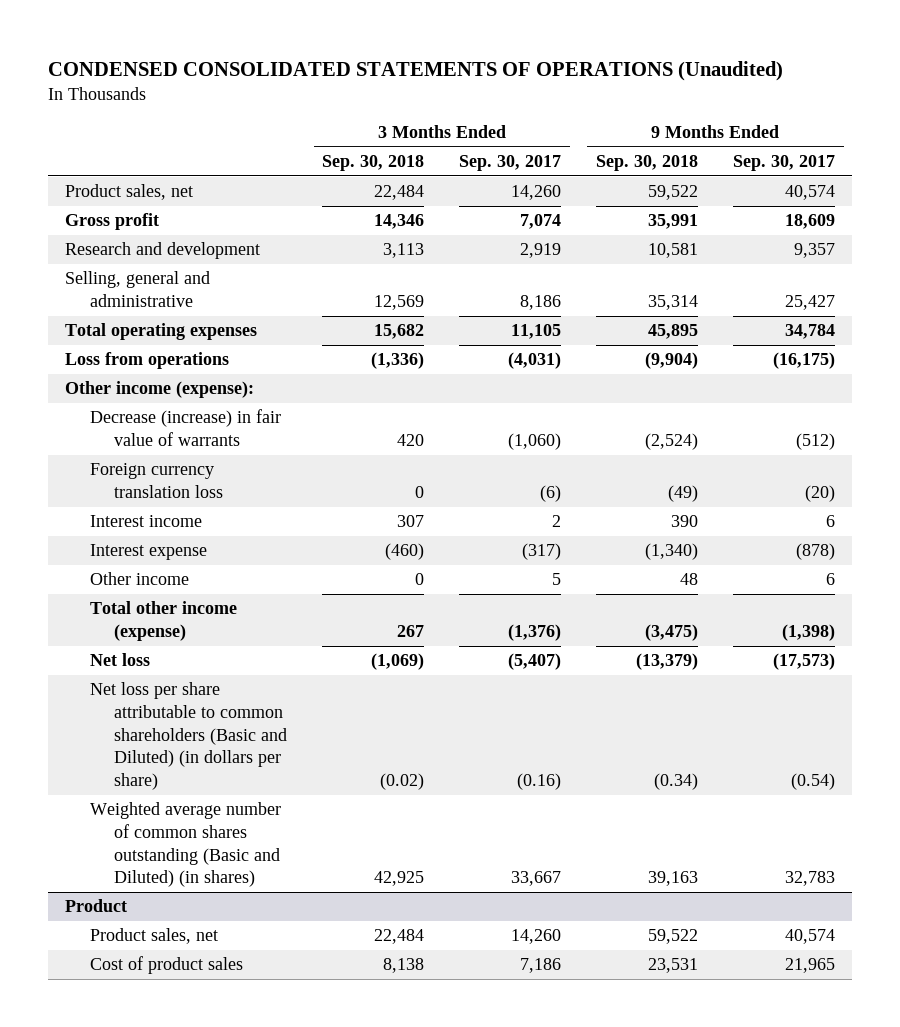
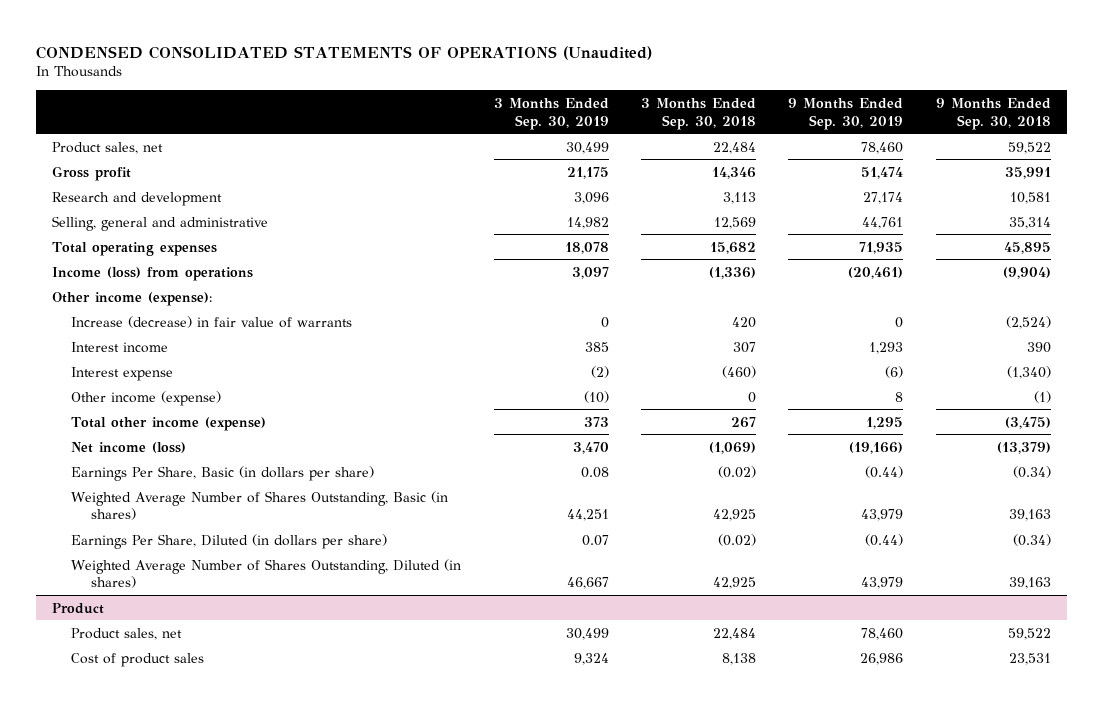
- | 3 Months Ended Sep. 30, 2018 | 3 Months Ended Sep. 30, 2017 | 9 Months Ended Sep. 30, 2018 | 9 Months Ended Sep. 30, 2017
+ | 3 Months Ended Sep. 30, 2019 | 3 Months Ended Sep. 30, 2018 | 9 Months Ended Sep. 30, 2019 | 9 Months Ended Sep. 30, 2018
- Loss from operations | (1,336) | (4,031) | (9,904) | (16,175)
+ Income (loss) from operations | 3,097 | (1,336) | (20,461) | (9,904)
- Decrease (increase) in fair value of warrants | 420 | (1,060) | (2,524) | (512)
- Foreign currency translation loss | 0 | (6) | (49) | (20)
+ Increase (decrease) in fair value of warrants | 0 | 420 | 0 | (2,524)
- Other income | 0 | 5 | 48 | 6
+ Other income (expense) | (10) | 0 | 8 | (1)
- Net loss | (1,069) | (5,407) | (13,379) | (17,573)
- Net loss per share attributable to common shareholders (Basic and Diluted) (in dollars per share) | (0.02) | (0.16) | (0.34) | (0.54)
- Weighted average number of common shares outstanding (Basic and Diluted) (in shares) | 42,925 | 33,667 | 39,163 | 32,783
+ Net income (loss) | 3,470 | (1,069) | (19,166) | (13,379)
+ Earnings Per Share, Basic (in dollars per share) | 0.08 | (0.02) | (0.44) | (0.34)
+ Weighted Average Number of Shares Outstanding, Basic (in shares) | 44,251 | 42,925 | 43,979 | 39,163
+ Earnings Per Share, Diluted (in dollars per share) | 0.07 | (0.02) | (0.44) | (0.34)
+ Weighted Average Number of Shares Outstanding, Diluted (in shares) | 46,667 | 42,925 | 43,979 | 39,163

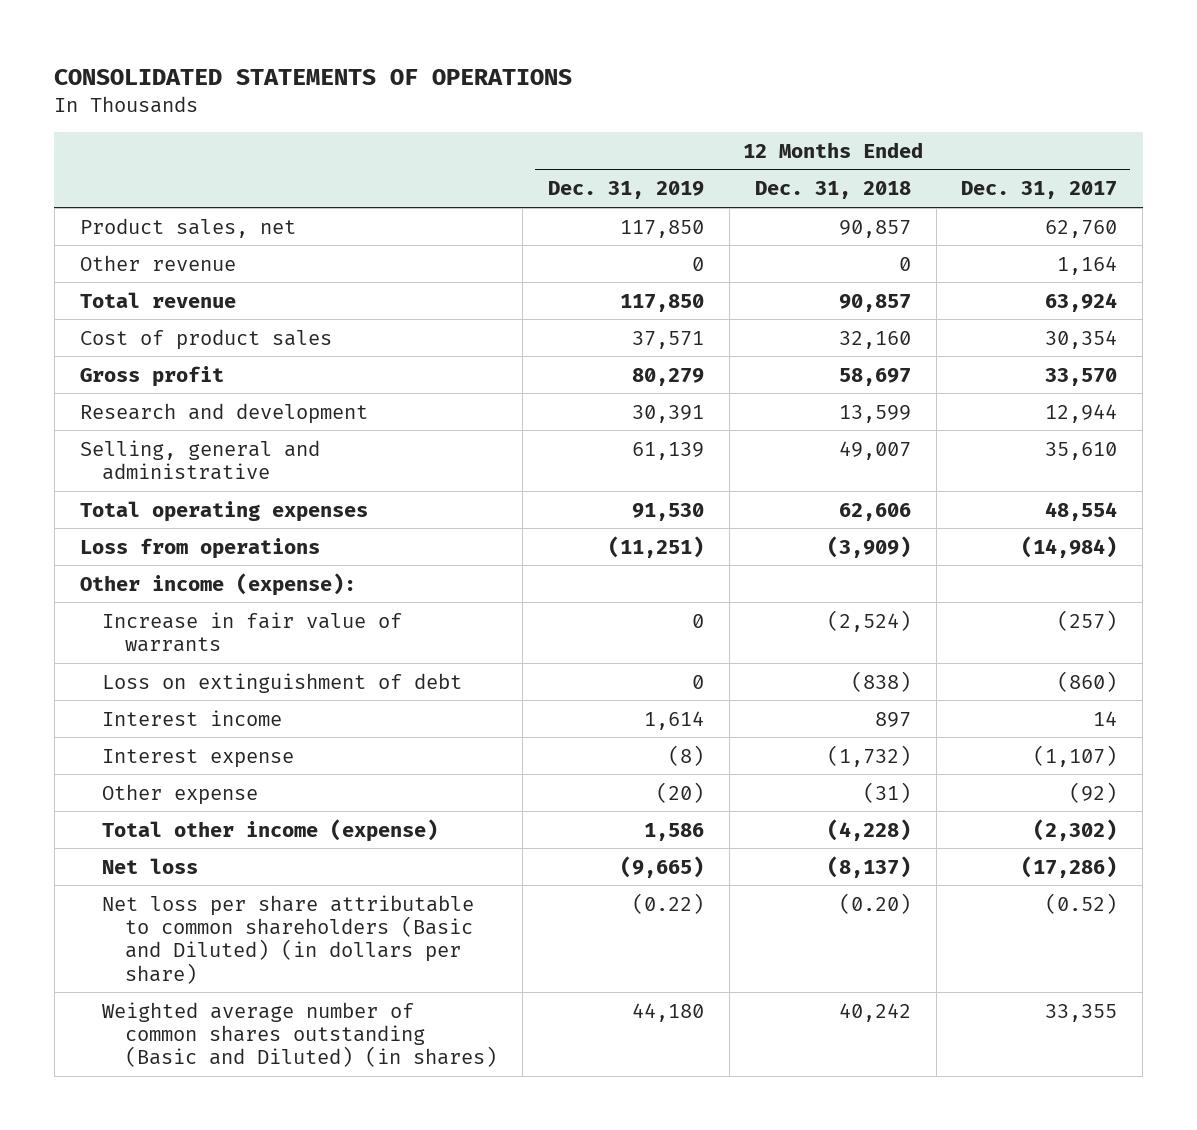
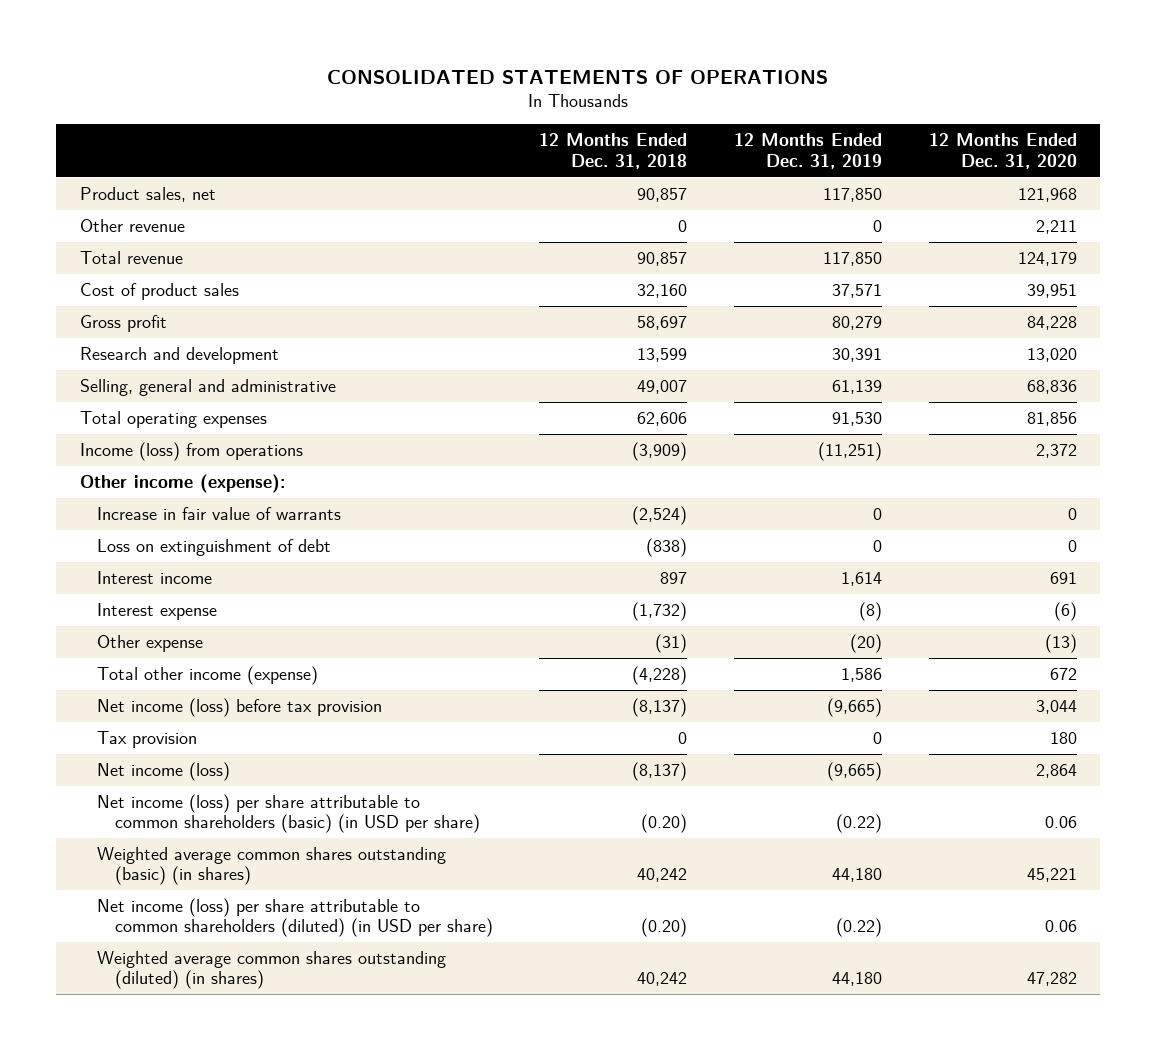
- | 12 Months Ended Dec. 31, 2019 | 12 Months Ended Dec. 31, 2018 | 12 Months Ended Dec. 31, 2017
+ | 12 Months Ended Dec. 31, 2018 | 12 Months Ended Dec. 31, 2019 | 12 Months Ended Dec. 31, 2020
- Loss from operations | (11,251) | (3,909) | (14,984)
+ Income (loss) from operations | (3,909) | (11,251) | 2,372
- Net loss | (9,665) | (8,137) | (17,286)
- Net loss per share attributable to common shareholders (Basic and Diluted) (in dollars per share) | (0.22) | (0.20) | (0.52)
- Weighted average number of common shares outstanding (Basic and Diluted) (in shares) | 44,180 | 40,242 | 33,355
+ Net income (loss) before tax provision | (8,137) | (9,665) | 3,044
+ Tax provision | 0 | 0 | 180
+ Net income (loss) | (8,137) | (9,665) | 2,864
+ Net income (loss) per share attributable to common shareholders (basic) (in USD per share) | (0.20) | (0.22) | 0.06
+ Weighted average common shares outstanding (basic) (in shares) | 40,242 | 44,180 | 45,221
+ Net income (loss) per share attributable to common shareholders (diluted) (in USD per share) | (0.20) | (0.22) | 0.06
+ Weighted average common shares outstanding (diluted) (in shares) | 40,242 | 44,180 | 47,282

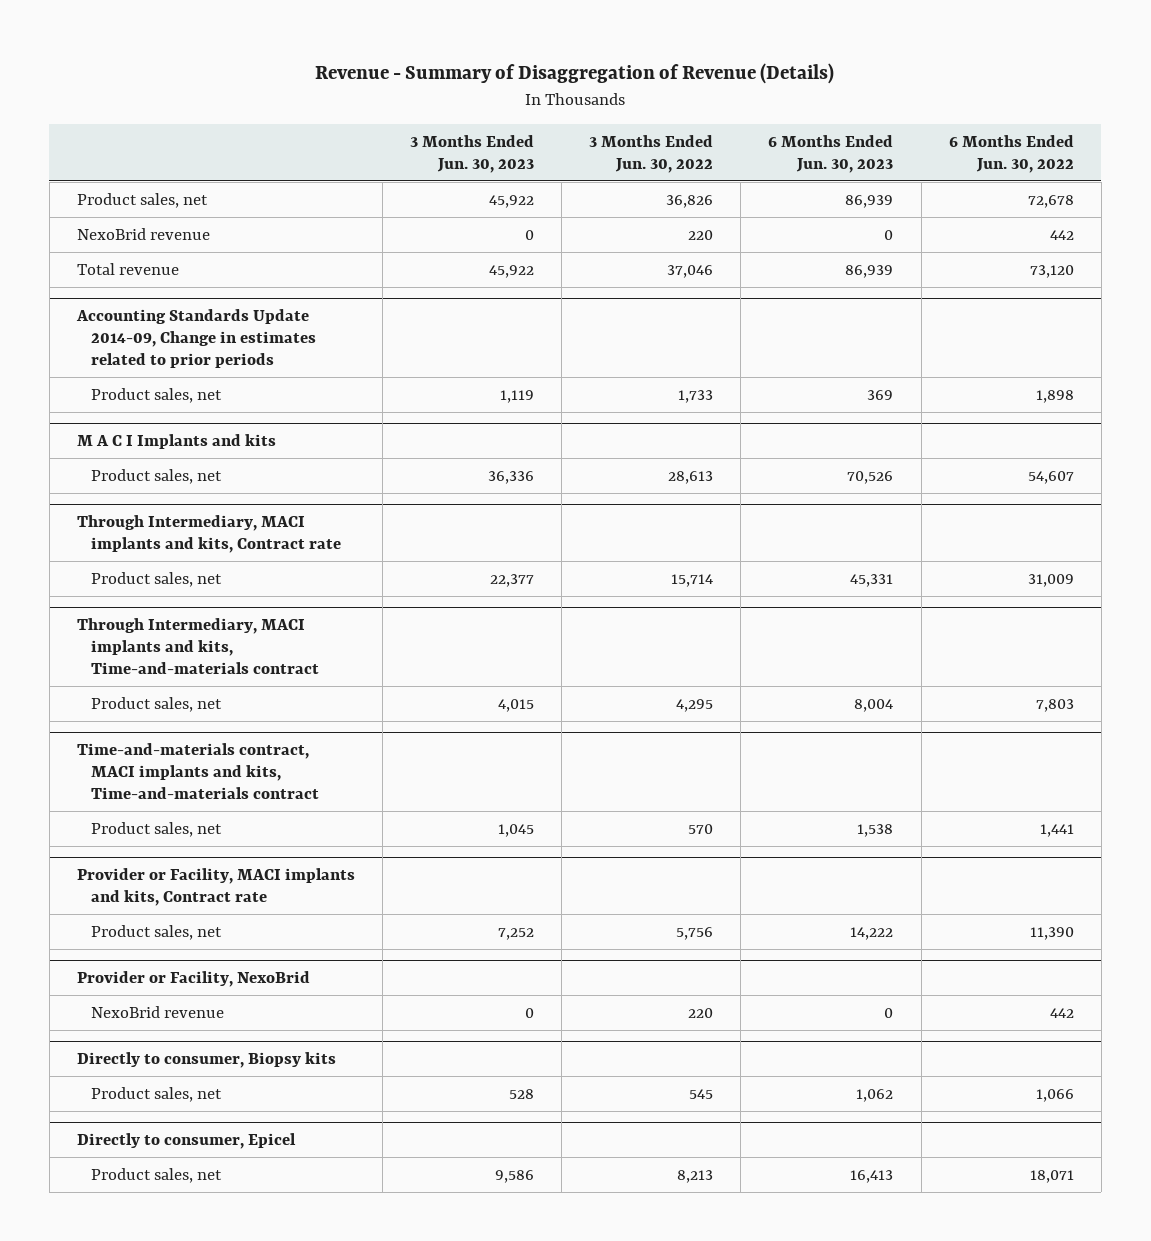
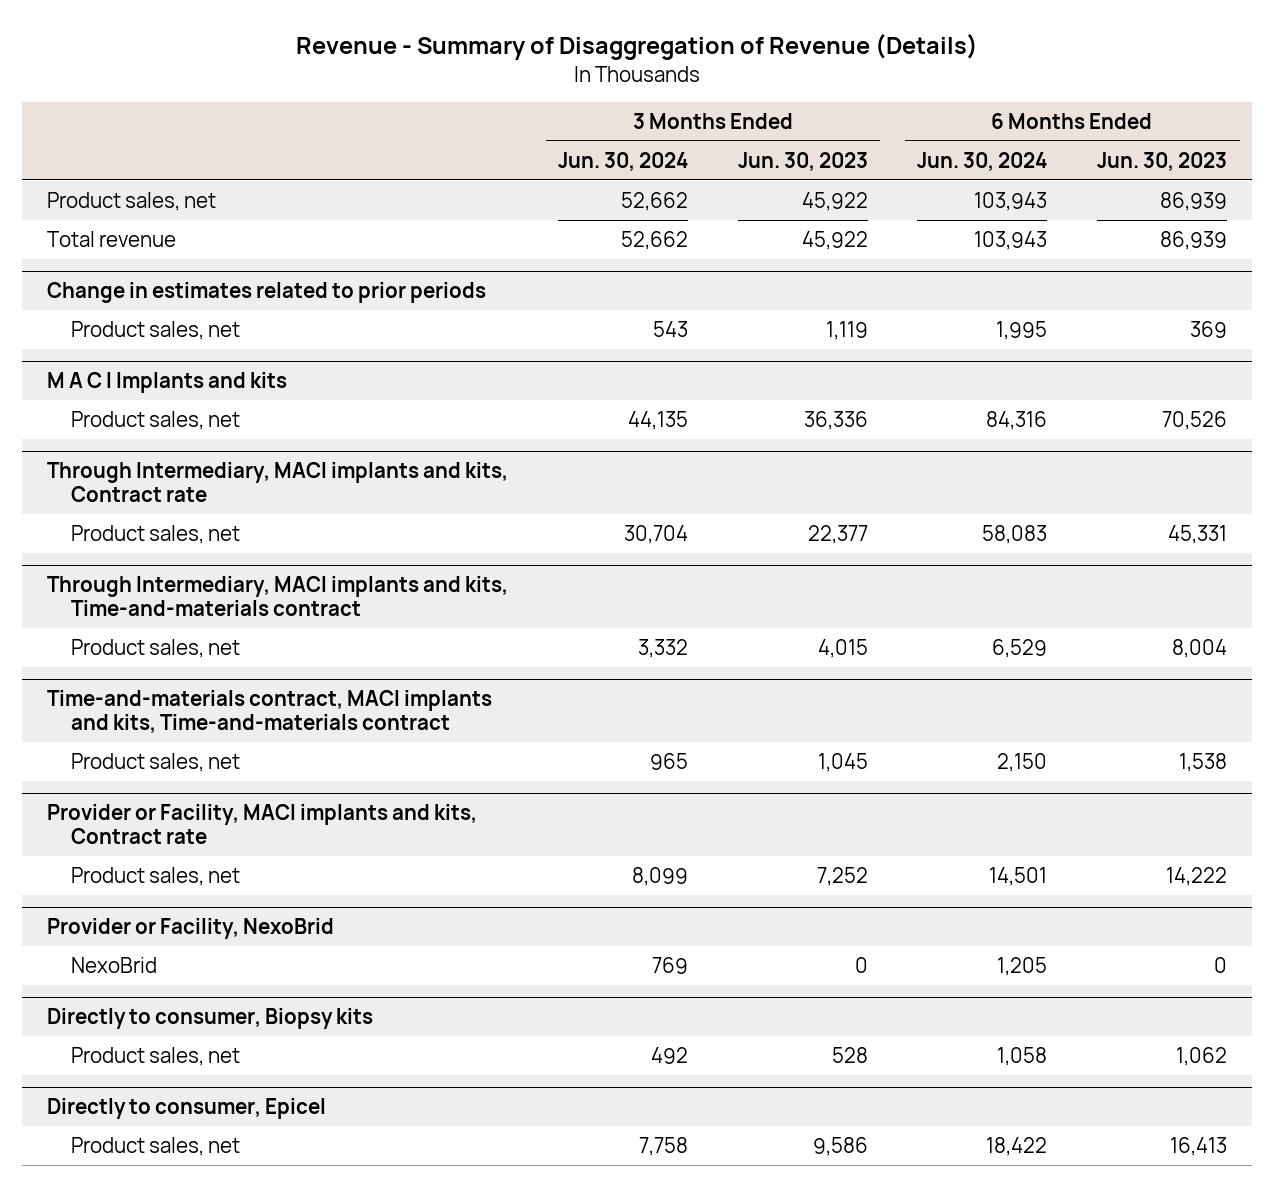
- | 3 Months Ended Jun. 30, 2023 | 3 Months Ended Jun. 30, 2022 | 6 Months Ended Jun. 30, 2023 | 6 Months Ended Jun. 30, 2022
+ | 3 Months Ended Jun. 30, 2024 | 3 Months Ended Jun. 30, 2023 | 6 Months Ended Jun. 30, 2024 | 6 Months Ended Jun. 30, 2023
- NexoBrid revenue | 0 | 220 | 0 | 442
- Accounting Standards Update 2014-09, Change in estimates related to prior periods
+ Change in estimates related to prior periods
@ Provider or Facility, NexoBrid
- NexoBrid revenue | 0 | 220 | 0 | 442
+ NexoBrid | 769 | 0 | 1,205 | 0

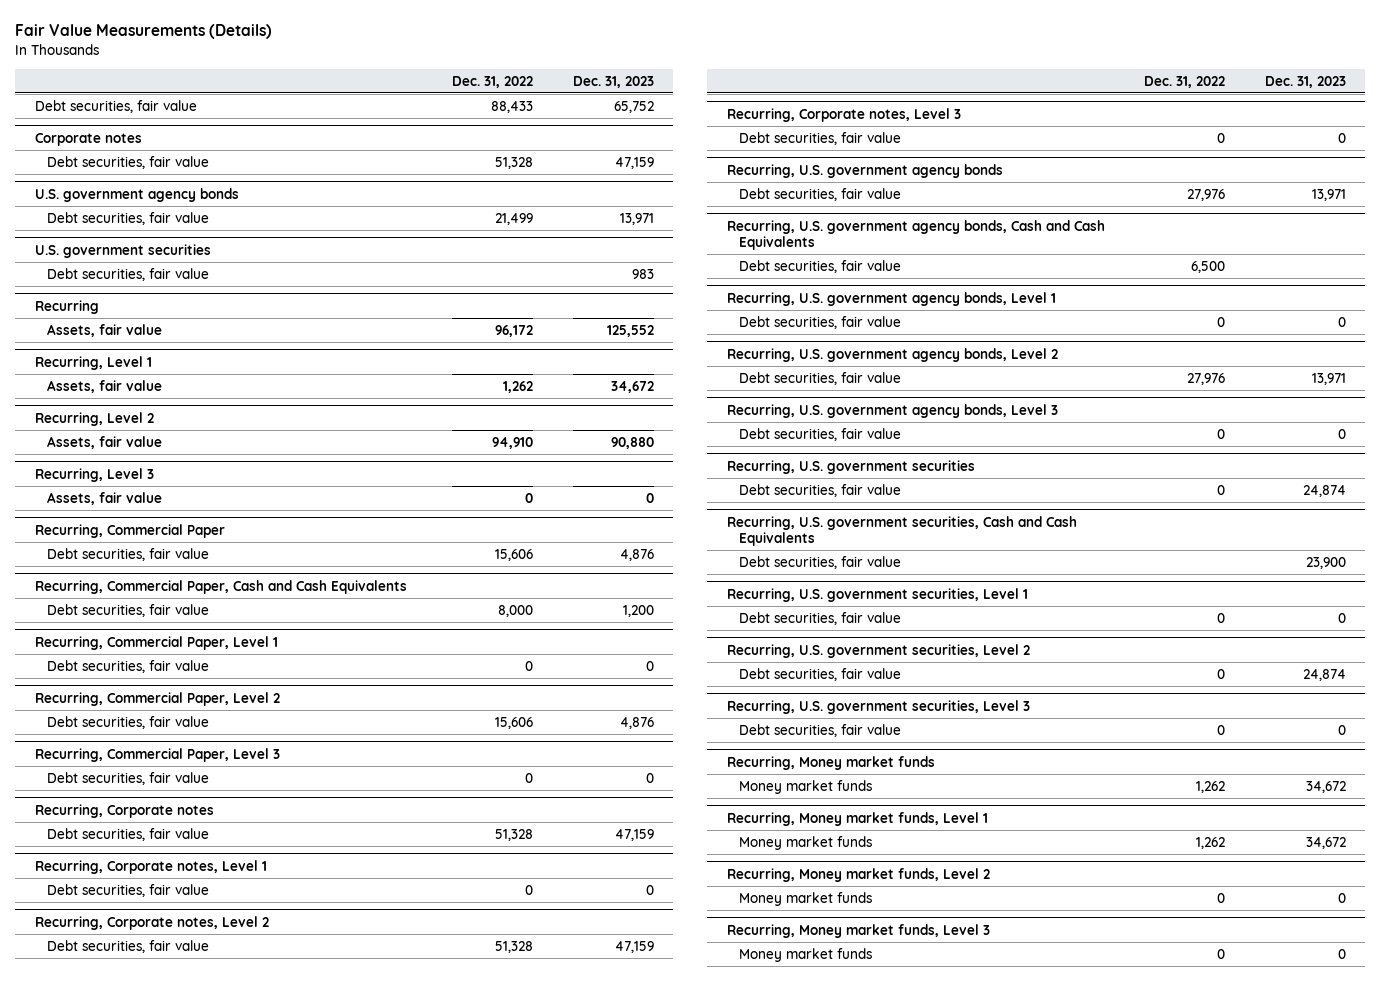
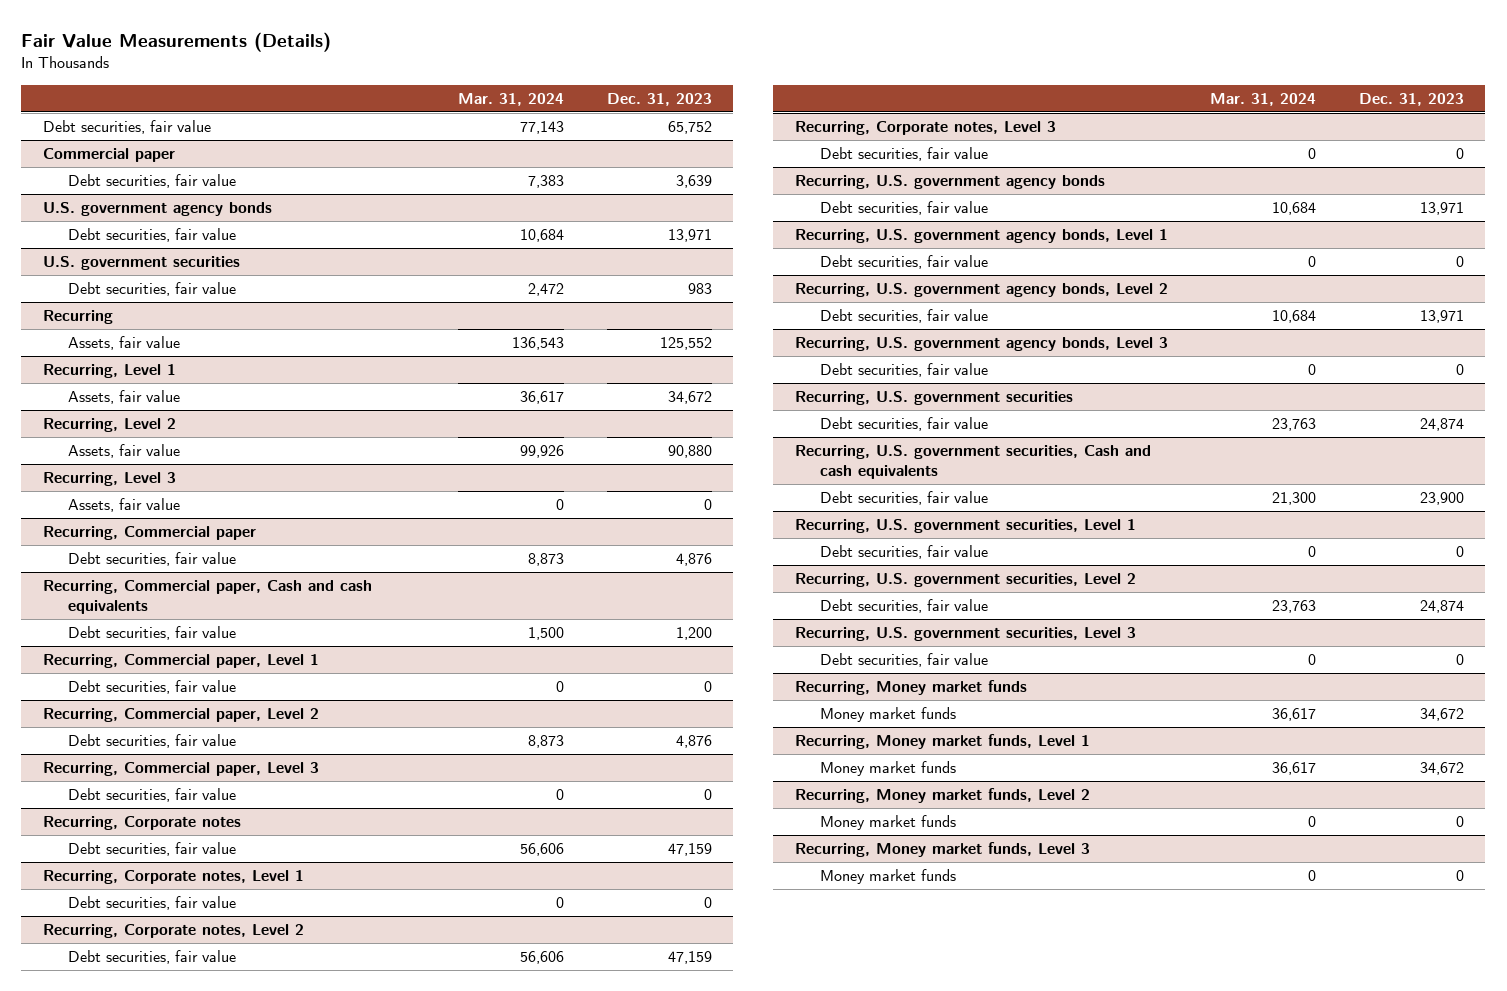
- | Dec. 31, 2022 | Dec. 31, 2023
+ | Mar. 31, 2024 | Dec. 31, 2023
- Corporate notes
- Debt securities, fair value | 51,328 | 47,159
+ Commercial paper
+ Debt securities, fair value | 7,383 | 3,639
- Recurring, Commercial Paper
+ Recurring, Commercial paper
- Recurring, Commercial Paper, Cash and Cash Equivalents
+ Recurring, Commercial paper, Cash and cash equivalents
- Recurring, Commercial Paper, Level 1
+ Recurring, Commercial paper, Level 1
- Recurring, Commercial Paper, Level 2
+ Recurring, Commercial paper, Level 2
- Recurring, Commercial Paper, Level 3
+ Recurring, Commercial paper, Level 3
- Recurring, U.S. government agency bonds, Cash and Cash Equivalents
- Debt securities, fair value | 6,500 |
- Recurring, U.S. government securities, Cash and Cash Equivalents
+ Recurring, U.S. government securities, Cash and cash equivalents

